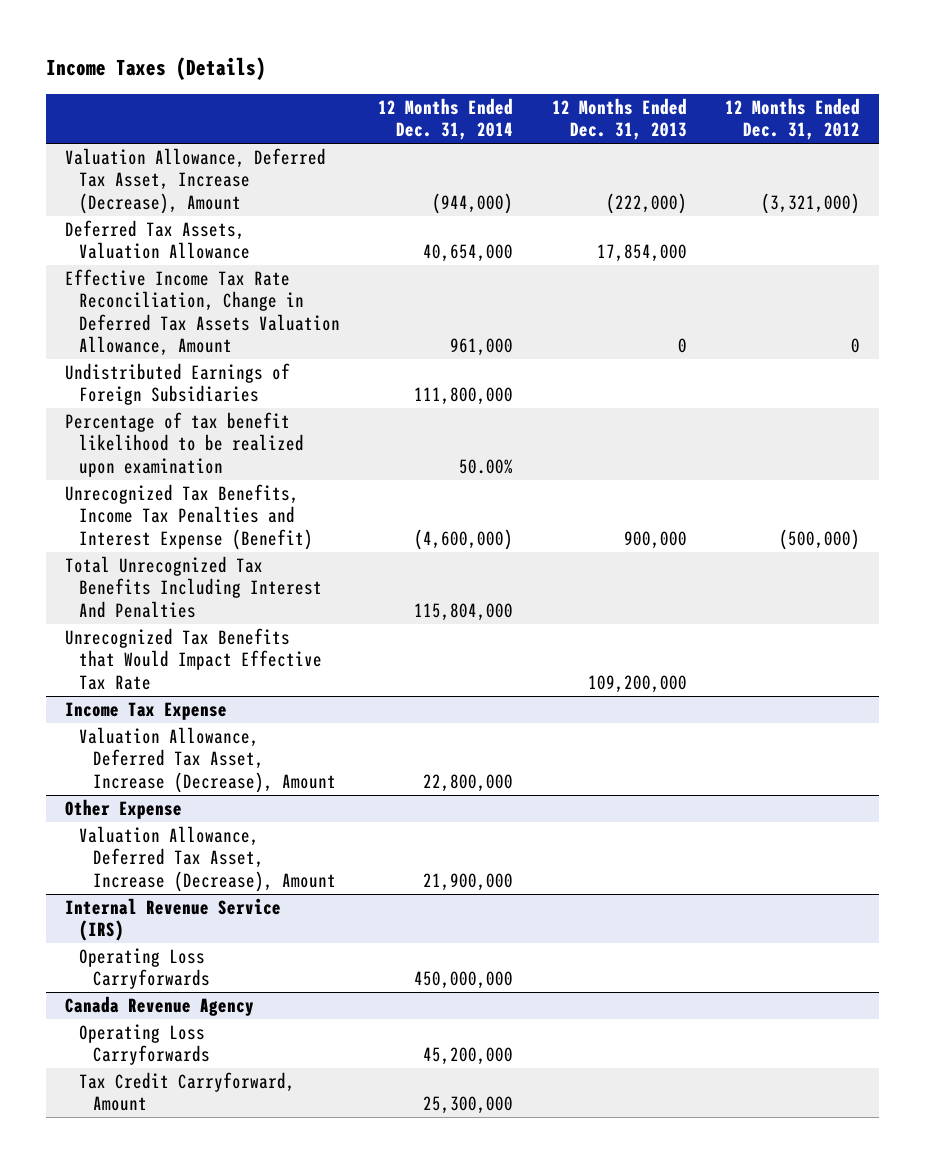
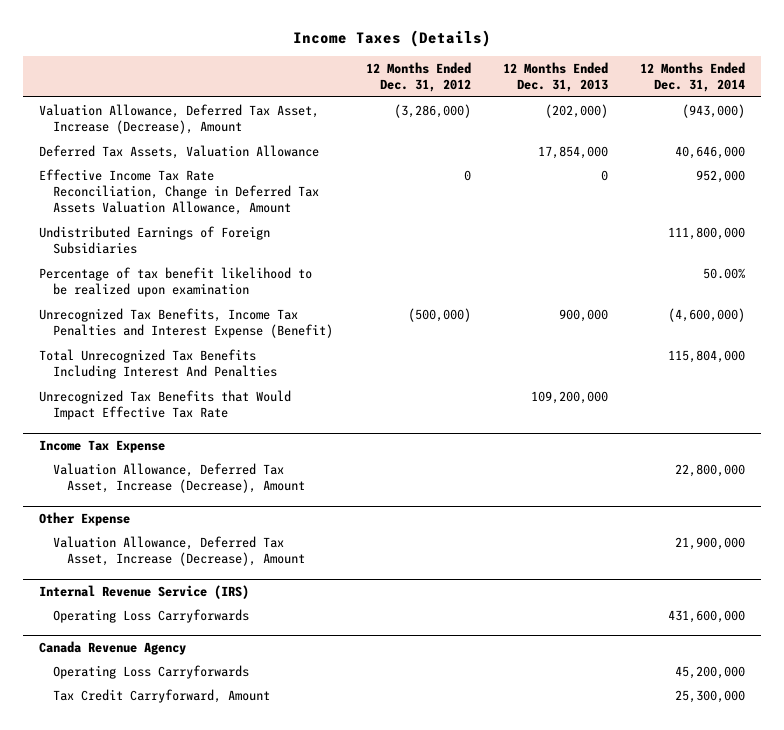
- | 12 Months Ended Dec. 31, 2014 | 12 Months Ended Dec. 31, 2013 | 12 Months Ended Dec. 31, 2012
+ | 12 Months Ended Dec. 31, 2012 | 12 Months Ended Dec. 31, 2013 | 12 Months Ended Dec. 31, 2014
- Valuation Allowance, Deferred Tax Asset, Increase (Decrease), Amount | (944,000) | (222,000) | (3,321,000)
- Deferred Tax Assets, Valuation Allowance | 40,654,000 | 17,854,000 |
- Effective Income Tax Rate Reconciliation, Change in Deferred Tax Assets Valuation Allowance, Amount | 961,000 | 0 | 0
+ Valuation Allowance, Deferred Tax Asset, Increase (Decrease), Amount | (3,286,000) | (202,000) | (943,000)
+ Deferred Tax Assets, Valuation Allowance | | 17,854,000 | 40,646,000
+ Effective Income Tax Rate Reconciliation, Change in Deferred Tax Assets Valuation Allowance, Amount | 0 | 0 | 952,000
@ Internal Revenue Service (IRS)
- Operating Loss Carryforwards | 450,000,000 | |
+ Operating Loss Carryforwards | | | 431,600,000

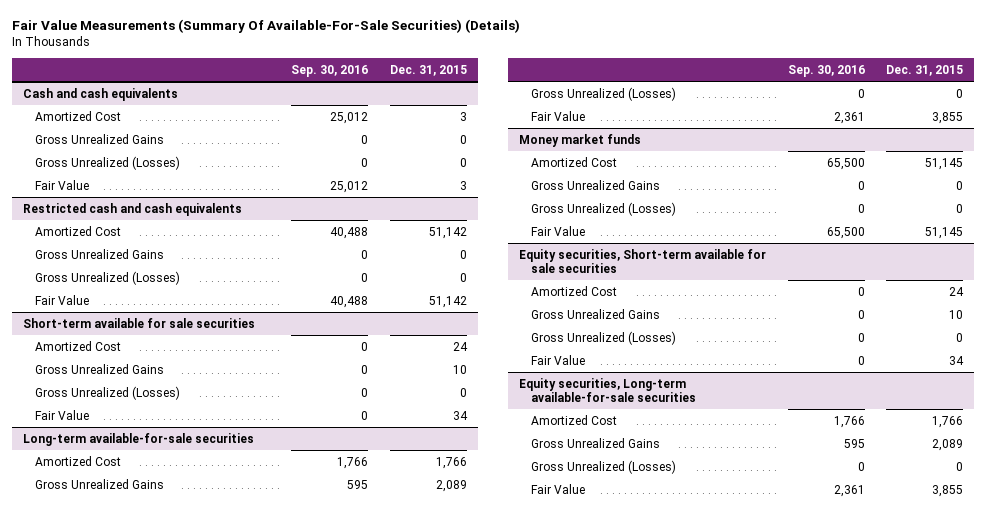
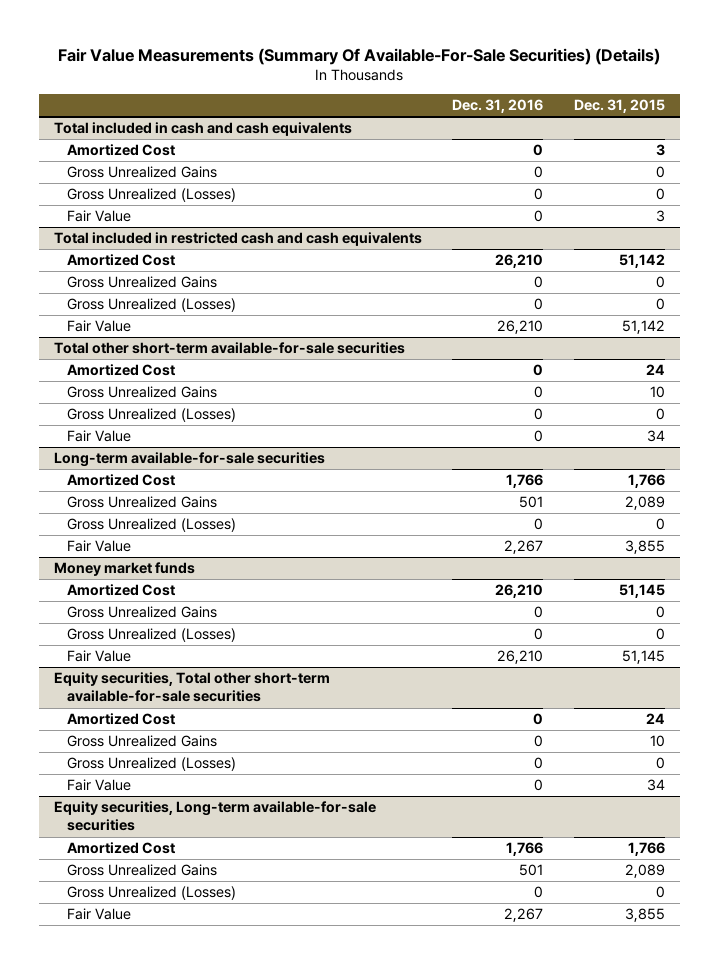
- | Sep. 30, 2016 | Dec. 31, 2015
+ | Dec. 31, 2016 | Dec. 31, 2015
- Cash and cash equivalents
+ Total included in cash and cash equivalents
- Restricted cash and cash equivalents
+ Total included in restricted cash and cash equivalents
- Short-term available for sale securities
+ Total other short-term available-for-sale securities
- Equity securities, Short-term available for sale securities
+ Equity securities, Total other short-term available-for-sale securities

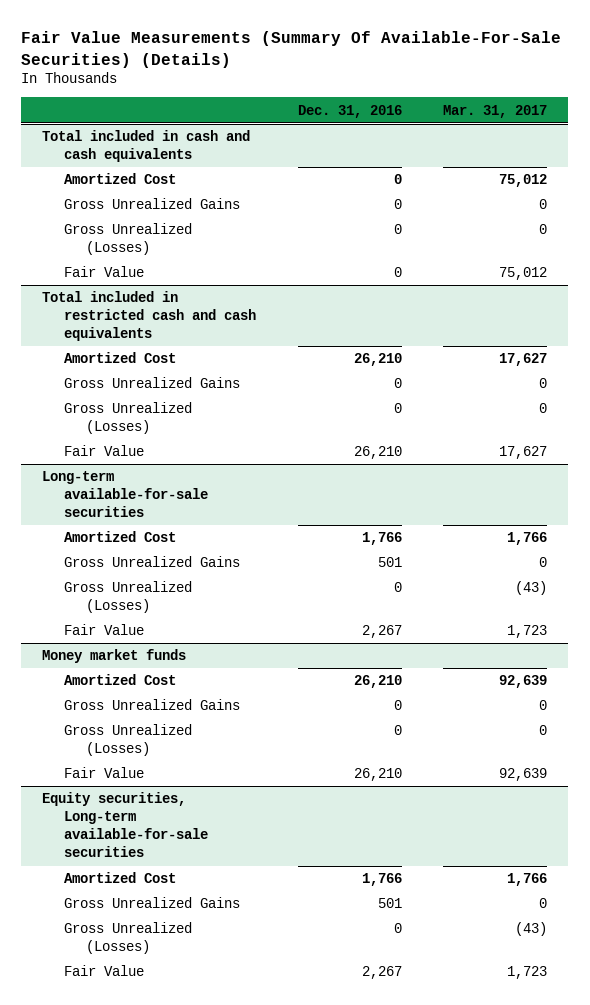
- | Dec. 31, 2016 | Dec. 31, 2015
+ | Dec. 31, 2016 | Mar. 31, 2017
- Total other short-term available-for-sale securities
- Amortized Cost | 0 | 24
- Gross Unrealized Gains | 0 | 10
- Gross Unrealized (Losses) | 0 | 0
- Fair Value | 0 | 34
- Equity securities, Total other short-term available-for-sale securities
- Amortized Cost | 0 | 24
- Gross Unrealized Gains | 0 | 10
- Gross Unrealized (Losses) | 0 | 0
- Fair Value | 0 | 34

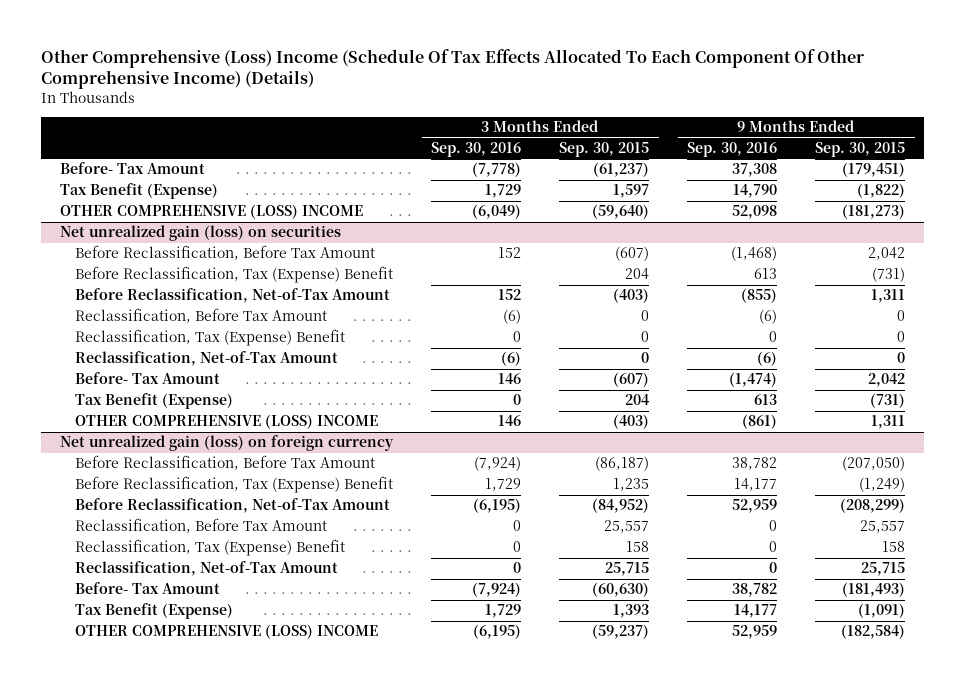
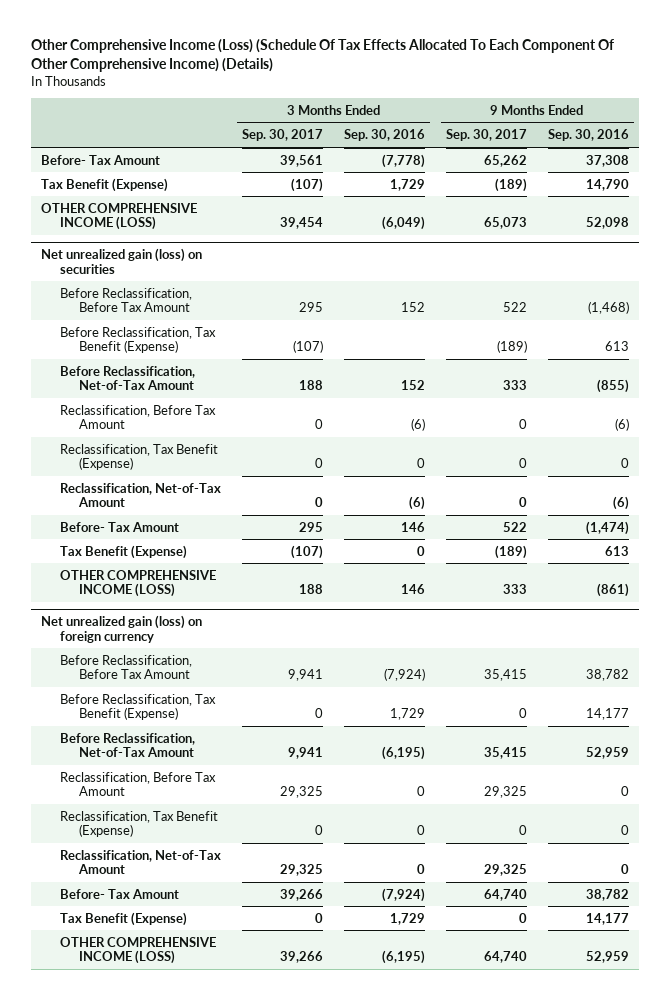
- Other Comprehensive (Loss) Income (Schedule Of Tax Effects Allocated To Each Component Of Other Comprehensive Income) (Details)
+ Other Comprehensive Income (Loss) (Schedule Of Tax Effects Allocated To Each Component Of Other Comprehensive Income) (Details)
- | 3 Months Ended Sep. 30, 2016 | 3 Months Ended Sep. 30, 2015 | 9 Months Ended Sep. 30, 2016 | 9 Months Ended Sep. 30, 2015
+ | 3 Months Ended Sep. 30, 2017 | 3 Months Ended Sep. 30, 2016 | 9 Months Ended Sep. 30, 2017 | 9 Months Ended Sep. 30, 2016
- OTHER COMPREHENSIVE (LOSS) INCOME | (6,049) | (59,640) | 52,098 | (181,273)
+ OTHER COMPREHENSIVE INCOME (LOSS) | 39,454 | (6,049) | 65,073 | 52,098
@ Net unrealized gain (loss) on securities
- Before Reclassification, Tax (Expense) Benefit | | 204 | 613 | (731)
+ Before Reclassification, Tax Benefit (Expense) | (107) | | (189) | 613
- Reclassification, Tax (Expense) Benefit | 0 | 0 | 0 | 0
+ Reclassification, Tax Benefit (Expense) | 0 | 0 | 0 | 0
- OTHER COMPREHENSIVE (LOSS) INCOME | 146 | (403) | (861) | 1,311
+ OTHER COMPREHENSIVE INCOME (LOSS) | 188 | 146 | 333 | (861)
@ Net unrealized gain (loss) on foreign currency
- Before Reclassification, Tax (Expense) Benefit | 1,729 | 1,235 | 14,177 | (1,249)
+ Before Reclassification, Tax Benefit (Expense) | 0 | 1,729 | 0 | 14,177
- Reclassification, Tax (Expense) Benefit | 0 | 158 | 0 | 158
+ Reclassification, Tax Benefit (Expense) | 0 | 0 | 0 | 0
- OTHER COMPREHENSIVE (LOSS) INCOME | (6,195) | (59,237) | 52,959 | (182,584)
+ OTHER COMPREHENSIVE INCOME (LOSS) | 39,266 | (6,195) | 64,740 | 52,959

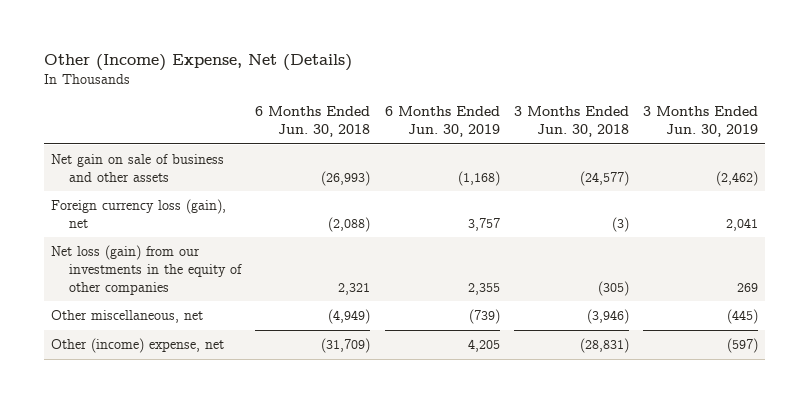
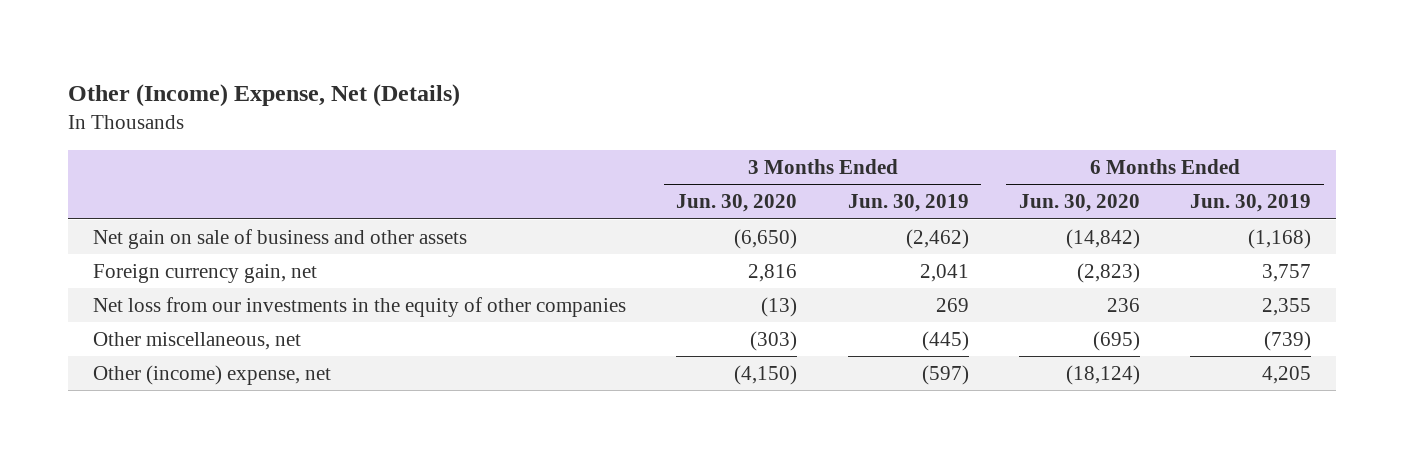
- | 6 Months Ended Jun. 30, 2018 | 6 Months Ended Jun. 30, 2019 | 3 Months Ended Jun. 30, 2018 | 3 Months Ended Jun. 30, 2019
+ | 3 Months Ended Jun. 30, 2020 | 3 Months Ended Jun. 30, 2019 | 6 Months Ended Jun. 30, 2020 | 6 Months Ended Jun. 30, 2019
- Foreign currency loss (gain), net | (2,088) | 3,757 | (3) | 2,041
- Net loss (gain) from our investments in the equity of other companies | 2,321 | 2,355 | (305) | 269
+ Foreign currency gain, net | 2,816 | 2,041 | (2,823) | 3,757
+ Net loss from our investments in the equity of other companies | (13) | 269 | 236 | 2,355

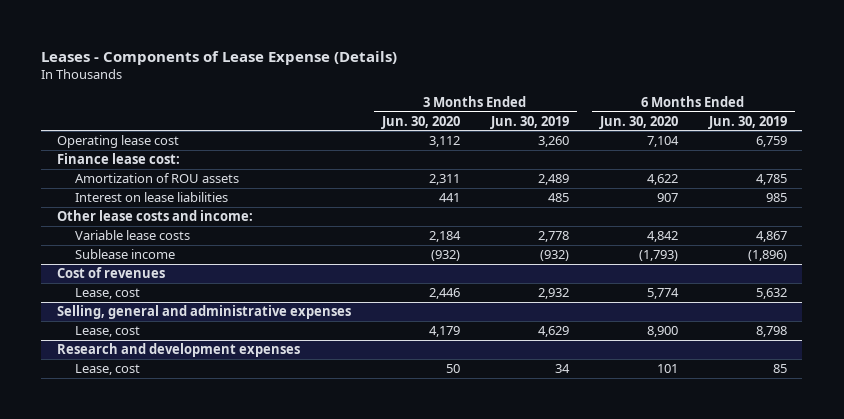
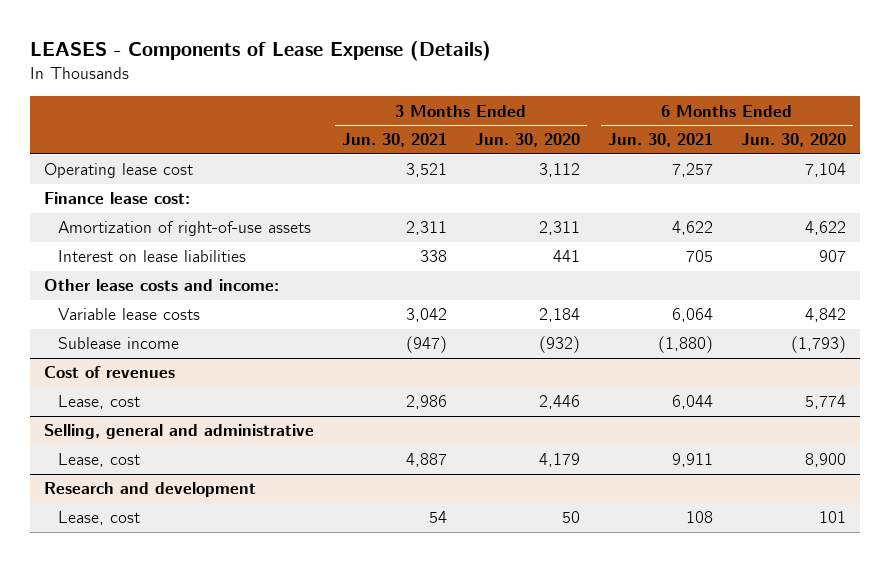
- Leases - Components of Lease Expense (Details)
+ LEASES - Components of Lease Expense (Details)
- | 3 Months Ended Jun. 30, 2020 | 3 Months Ended Jun. 30, 2019 | 6 Months Ended Jun. 30, 2020 | 6 Months Ended Jun. 30, 2019
+ | 3 Months Ended Jun. 30, 2021 | 3 Months Ended Jun. 30, 2020 | 6 Months Ended Jun. 30, 2021 | 6 Months Ended Jun. 30, 2020
- Amortization of ROU assets | 2,311 | 2,489 | 4,622 | 4,785
+ Amortization of right-of-use assets | 2,311 | 2,311 | 4,622 | 4,622
- Selling, general and administrative expenses
+ Selling, general and administrative
- Research and development expenses
+ Research and development

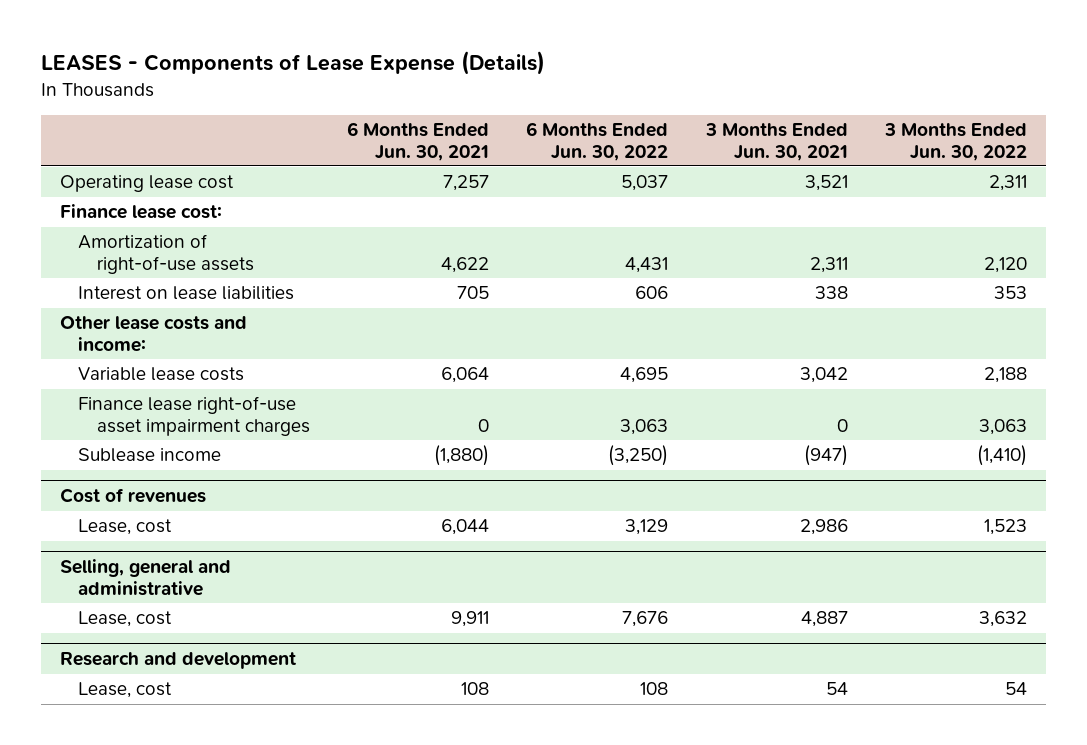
- | 3 Months Ended Jun. 30, 2021 | 3 Months Ended Jun. 30, 2020 | 6 Months Ended Jun. 30, 2021 | 6 Months Ended Jun. 30, 2020
+ | 6 Months Ended Jun. 30, 2021 | 6 Months Ended Jun. 30, 2022 | 3 Months Ended Jun. 30, 2021 | 3 Months Ended Jun. 30, 2022
+ Finance lease right-of-use asset impairment charges | 0 | 3,063 | 0 | 3,063

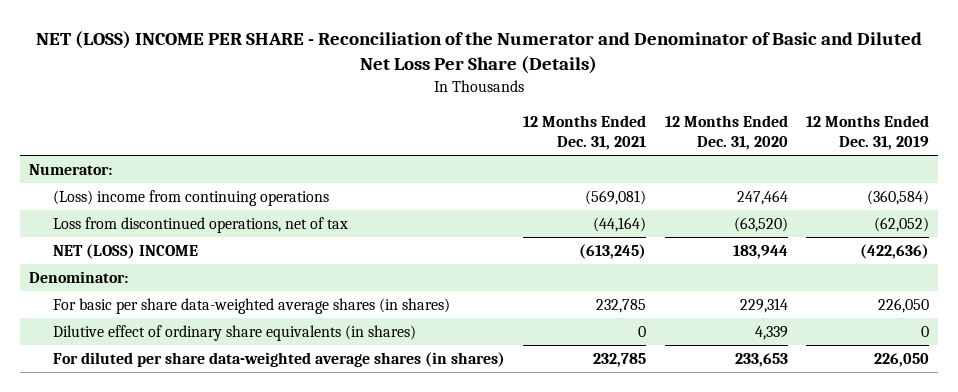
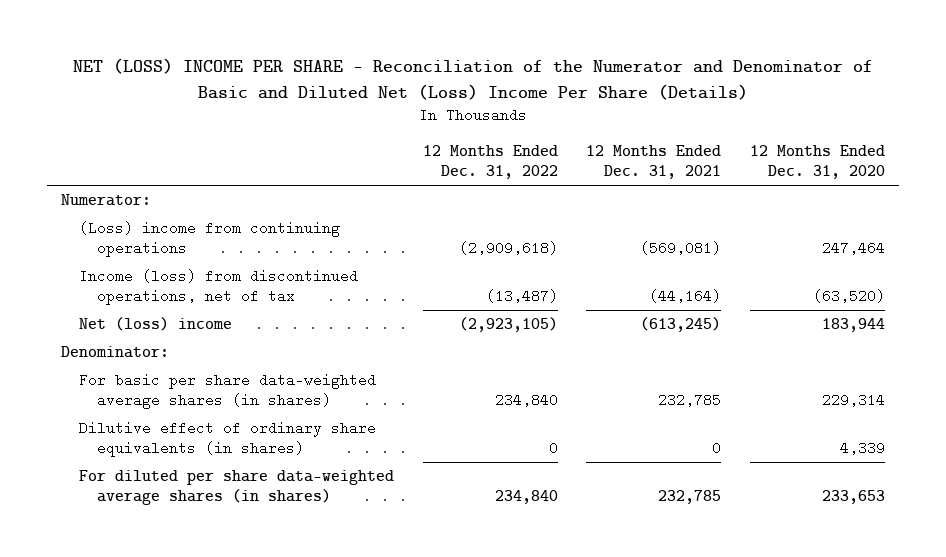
- NET (LOSS) INCOME PER SHARE - Reconciliation of the Numerator and Denominator of Basic and Diluted Net Loss Per Share (Details)
+ NET (LOSS) INCOME PER SHARE - Reconciliation of the Numerator and Denominator of Basic and Diluted Net (Loss) Income Per Share (Details)
- | 12 Months Ended Dec. 31, 2021 | 12 Months Ended Dec. 31, 2020 | 12 Months Ended Dec. 31, 2019
+ | 12 Months Ended Dec. 31, 2022 | 12 Months Ended Dec. 31, 2021 | 12 Months Ended Dec. 31, 2020
- Loss from discontinued operations, net of tax | (44,164) | (63,520) | (62,052)
- NET (LOSS) INCOME | (613,245) | 183,944 | (422,636)
+ Income (loss) from discontinued operations, net of tax | (13,487) | (44,164) | (63,520)
+ Net (loss) income | (2,923,105) | (613,245) | 183,944

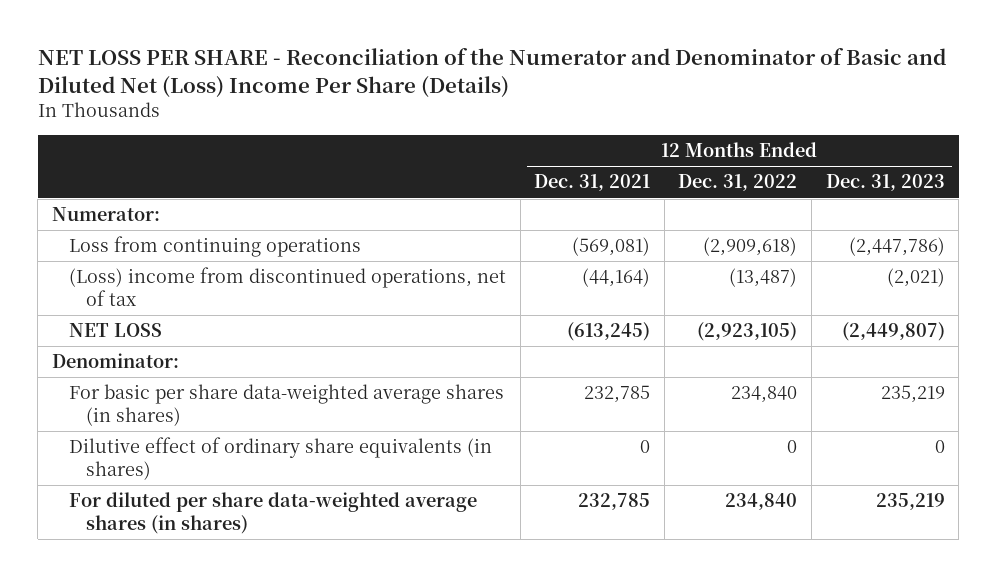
- NET (LOSS) INCOME PER SHARE - Reconciliation of the Numerator and Denominator of Basic and Diluted Net (Loss) Income Per Share (Details)
+ NET LOSS PER SHARE - Reconciliation of the Numerator and Denominator of Basic and Diluted Net (Loss) Income Per Share (Details)
- | 12 Months Ended Dec. 31, 2022 | 12 Months Ended Dec. 31, 2021 | 12 Months Ended Dec. 31, 2020
+ | 12 Months Ended Dec. 31, 2021 | 12 Months Ended Dec. 31, 2022 | 12 Months Ended Dec. 31, 2023
- (Loss) income from continuing operations | (2,909,618) | (569,081) | 247,464
- Income (loss) from discontinued operations, net of tax | (13,487) | (44,164) | (63,520)
- Net (loss) income | (2,923,105) | (613,245) | 183,944
+ Loss from continuing operations | (569,081) | (2,909,618) | (2,447,786)
+ (Loss) income from discontinued operations, net of tax | (44,164) | (13,487) | (2,021)
+ NET LOSS | (613,245) | (2,923,105) | (2,449,807)

